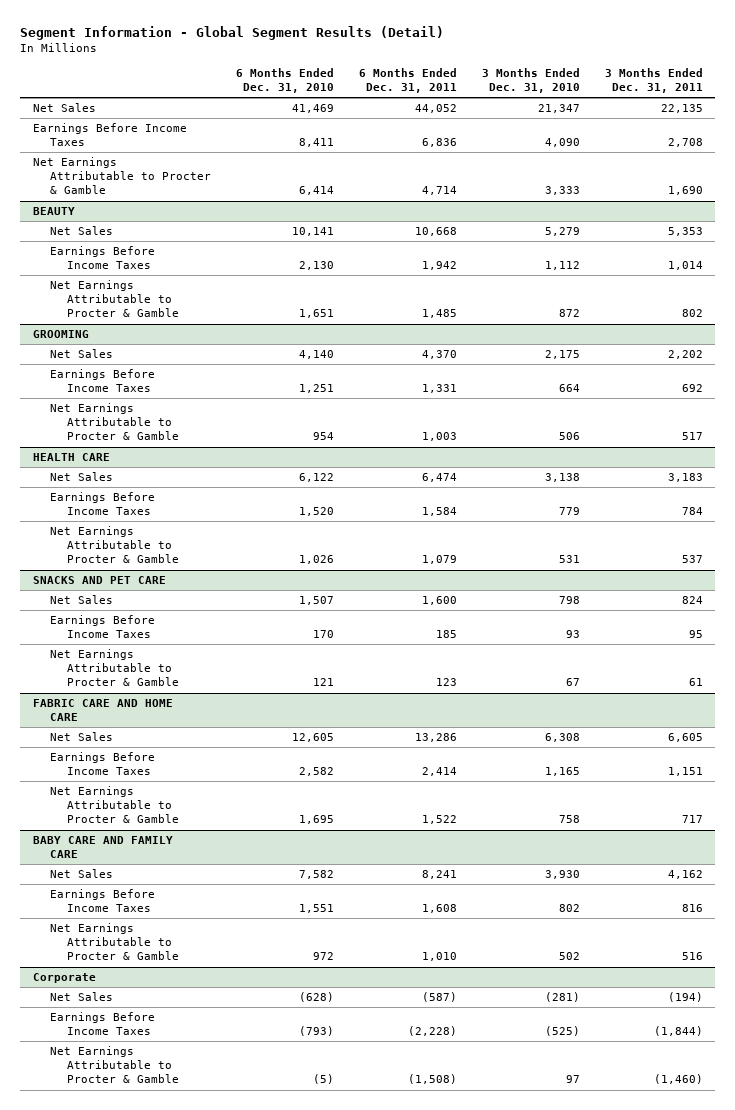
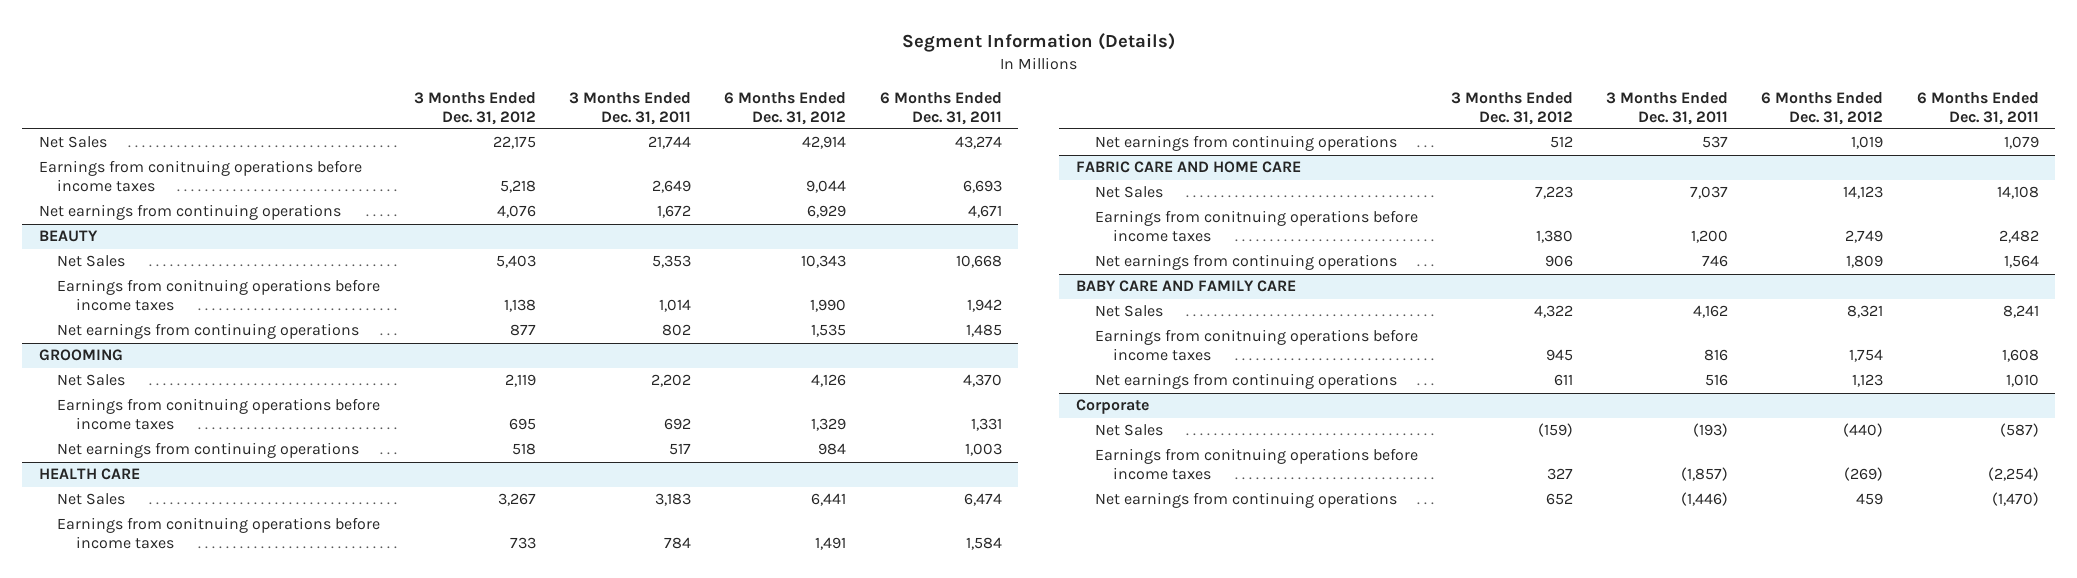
- Segment Information - Global Segment Results (Detail)
+ Segment Information (Details)
- | 6 Months Ended Dec. 31, 2010 | 6 Months Ended Dec. 31, 2011 | 3 Months Ended Dec. 31, 2010 | 3 Months Ended Dec. 31, 2011
+ | 3 Months Ended Dec. 31, 2012 | 3 Months Ended Dec. 31, 2011 | 6 Months Ended Dec. 31, 2012 | 6 Months Ended Dec. 31, 2011
- Net Sales | 41,469 | 44,052 | 21,347 | 22,135
- Earnings Before Income Taxes | 8,411 | 6,836 | 4,090 | 2,708
- Net Earnings Attributable to Procter & Gamble | 6,414 | 4,714 | 3,333 | 1,690
+ Net Sales | 22,175 | 21,744 | 42,914 | 43,274
+ Earnings from conitnuing operations before income taxes | 5,218 | 2,649 | 9,044 | 6,693
+ Net earnings from continuing operations | 4,076 | 1,672 | 6,929 | 4,671
@ BEAUTY
- Earnings Before Income Taxes | 2,130 | 1,942 | 1,112 | 1,014
- Net Earnings Attributable to Procter & Gamble | 1,651 | 1,485 | 872 | 802
+ Earnings from conitnuing operations before income taxes | 1,138 | 1,014 | 1,990 | 1,942
+ Net earnings from continuing operations | 877 | 802 | 1,535 | 1,485
@ GROOMING
- Earnings Before Income Taxes | 1,251 | 1,331 | 664 | 692
- Net Earnings Attributable to Procter & Gamble | 954 | 1,003 | 506 | 517
+ Earnings from conitnuing operations before income taxes | 695 | 692 | 1,329 | 1,331
+ Net earnings from continuing operations | 518 | 517 | 984 | 1,003
@ HEALTH CARE
- Earnings Before Income Taxes | 1,520 | 1,584 | 779 | 784
- Net Earnings Attributable to Procter & Gamble | 1,026 | 1,079 | 531 | 537
- SNACKS AND PET CARE
- Net Sales | 1,507 | 1,600 | 798 | 824
- Earnings Before Income Taxes | 170 | 185 | 93 | 95
- Net Earnings Attributable to Procter & Gamble | 121 | 123 | 67 | 61
@ HEALTH CARE
+ Earnings from conitnuing operations before income taxes | 733 | 784 | 1,491 | 1,584
+ Net earnings from continuing operations | 512 | 537 | 1,019 | 1,079
@ FABRIC CARE AND HOME CARE
- Net Sales | 12,605 | 13,286 | 6,308 | 6,605
- Earnings Before Income Taxes | 2,582 | 2,414 | 1,165 | 1,151
- Net Earnings Attributable to Procter & Gamble | 1,695 | 1,522 | 758 | 717
+ Net Sales | 7,223 | 7,037 | 14,123 | 14,108
+ Earnings from conitnuing operations before income taxes | 1,380 | 1,200 | 2,749 | 2,482
+ Net earnings from continuing operations | 906 | 746 | 1,809 | 1,564
@ BABY CARE AND FAMILY CARE
- Earnings Before Income Taxes | 1,551 | 1,608 | 802 | 816
- Net Earnings Attributable to Procter & Gamble | 972 | 1,010 | 502 | 516
+ Earnings from conitnuing operations before income taxes | 945 | 816 | 1,754 | 1,608
+ Net earnings from continuing operations | 611 | 516 | 1,123 | 1,010
@ Corporate
- Net Sales | (628) | (587) | (281) | (194)
- Earnings Before Income Taxes | (793) | (2,228) | (525) | (1,844)
- Net Earnings Attributable to Procter & Gamble | (5) | (1,508) | 97 | (1,460)
+ Net Sales | (159) | (193) | (440) | (587)
+ Earnings from conitnuing operations before income taxes | 327 | (1,857) | (269) | (2,254)
+ Net earnings from continuing operations | 652 | (1,446) | 459 | (1,470)

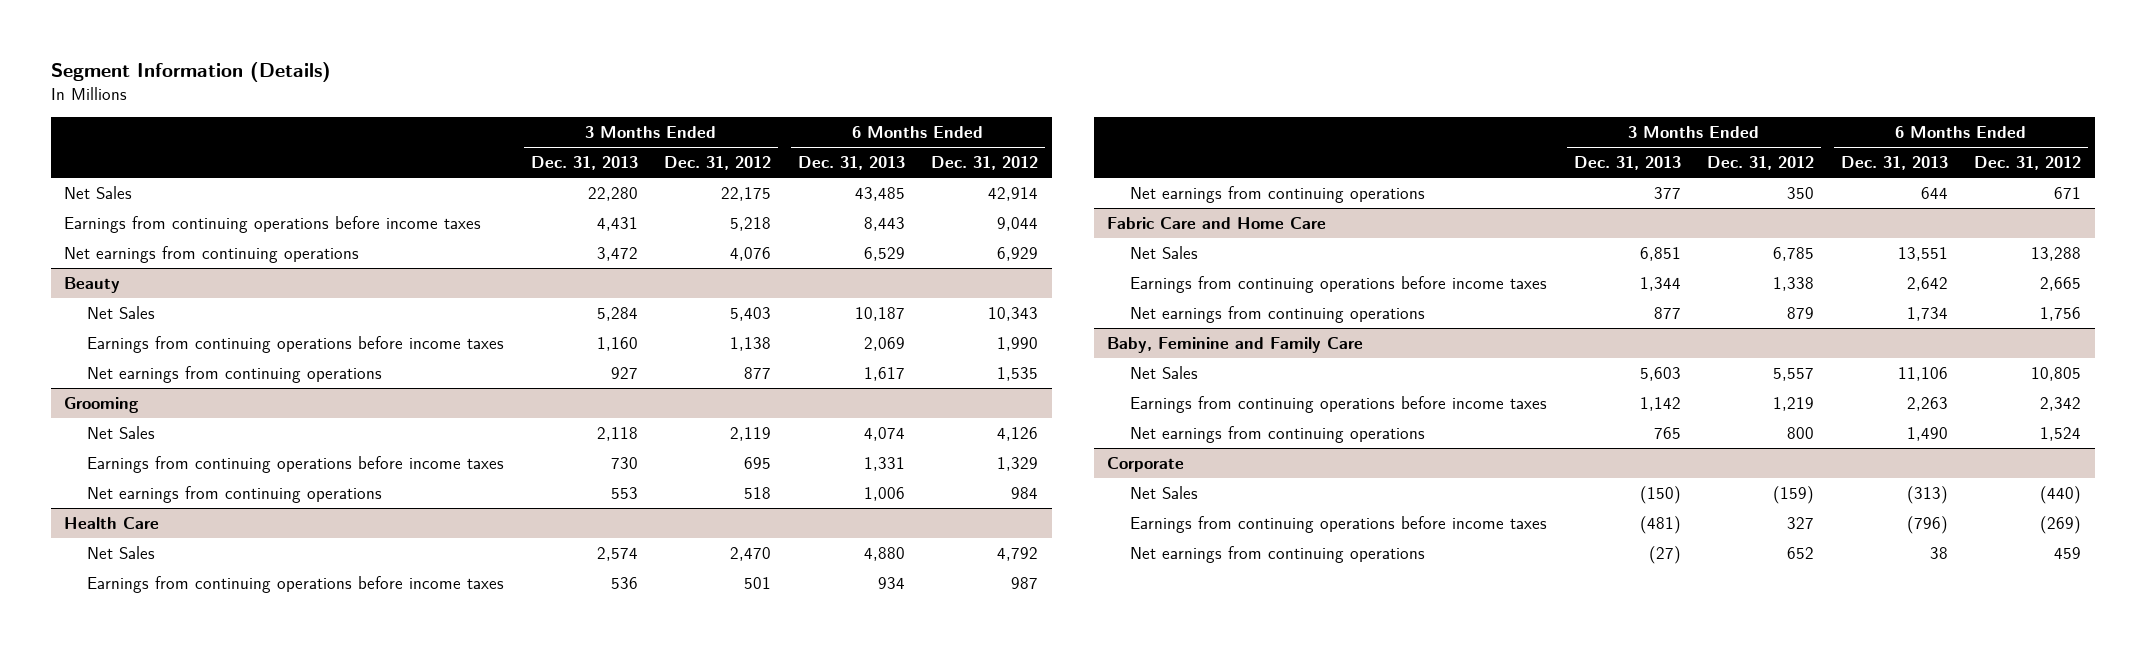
- | 3 Months Ended Dec. 31, 2012 | 3 Months Ended Dec. 31, 2011 | 6 Months Ended Dec. 31, 2012 | 6 Months Ended Dec. 31, 2011
+ | 3 Months Ended Dec. 31, 2013 | 3 Months Ended Dec. 31, 2012 | 6 Months Ended Dec. 31, 2013 | 6 Months Ended Dec. 31, 2012
- Earnings from conitnuing operations before income taxes | 5,218 | 2,649 | 9,044 | 6,693
+ Earnings from continuing operations before income taxes | 4,431 | 5,218 | 8,443 | 9,044
- BEAUTY
+ Beauty
- Earnings from conitnuing operations before income taxes | 1,138 | 1,014 | 1,990 | 1,942
+ Earnings from continuing operations before income taxes | 1,160 | 1,138 | 2,069 | 1,990
- GROOMING
+ Grooming
- Earnings from conitnuing operations before income taxes | 695 | 692 | 1,329 | 1,331
+ Earnings from continuing operations before income taxes | 730 | 695 | 1,331 | 1,329
- HEALTH CARE
- Net Sales | 3,267 | 3,183 | 6,441 | 6,474
- Earnings from conitnuing operations before income taxes | 733 | 784 | 1,491 | 1,584
- Net earnings from continuing operations | 512 | 537 | 1,019 | 1,079
- FABRIC CARE AND HOME CARE
- Net Sales | 7,223 | 7,037 | 14,123 | 14,108
- Earnings from conitnuing operations before income taxes | 1,380 | 1,200 | 2,749 | 2,482
- Net earnings from continuing operations | 906 | 746 | 1,809 | 1,564
- BABY CARE AND FAMILY CARE
- Net Sales | 4,322 | 4,162 | 8,321 | 8,241
- Earnings from conitnuing operations before income taxes | 945 | 816 | 1,754 | 1,608
- Net earnings from continuing operations | 611 | 516 | 1,123 | 1,010
+ Health Care
+ Net Sales | 2,574 | 2,470 | 4,880 | 4,792
+ Earnings from continuing operations before income taxes | 536 | 501 | 934 | 987
+ Net earnings from continuing operations | 377 | 350 | 644 | 671
+ Fabric Care and Home Care
+ Net Sales | 6,851 | 6,785 | 13,551 | 13,288
+ Earnings from continuing operations before income taxes | 1,344 | 1,338 | 2,642 | 2,665
+ Net earnings from continuing operations | 877 | 879 | 1,734 | 1,756
+ Baby, Feminine and Family Care
+ Net Sales | 5,603 | 5,557 | 11,106 | 10,805
+ Earnings from continuing operations before income taxes | 1,142 | 1,219 | 2,263 | 2,342
+ Net earnings from continuing operations | 765 | 800 | 1,490 | 1,524
@ Corporate
- Earnings from conitnuing operations before income taxes | 327 | (1,857) | (269) | (2,254)
+ Earnings from continuing operations before income taxes | (481) | 327 | (796) | (269)

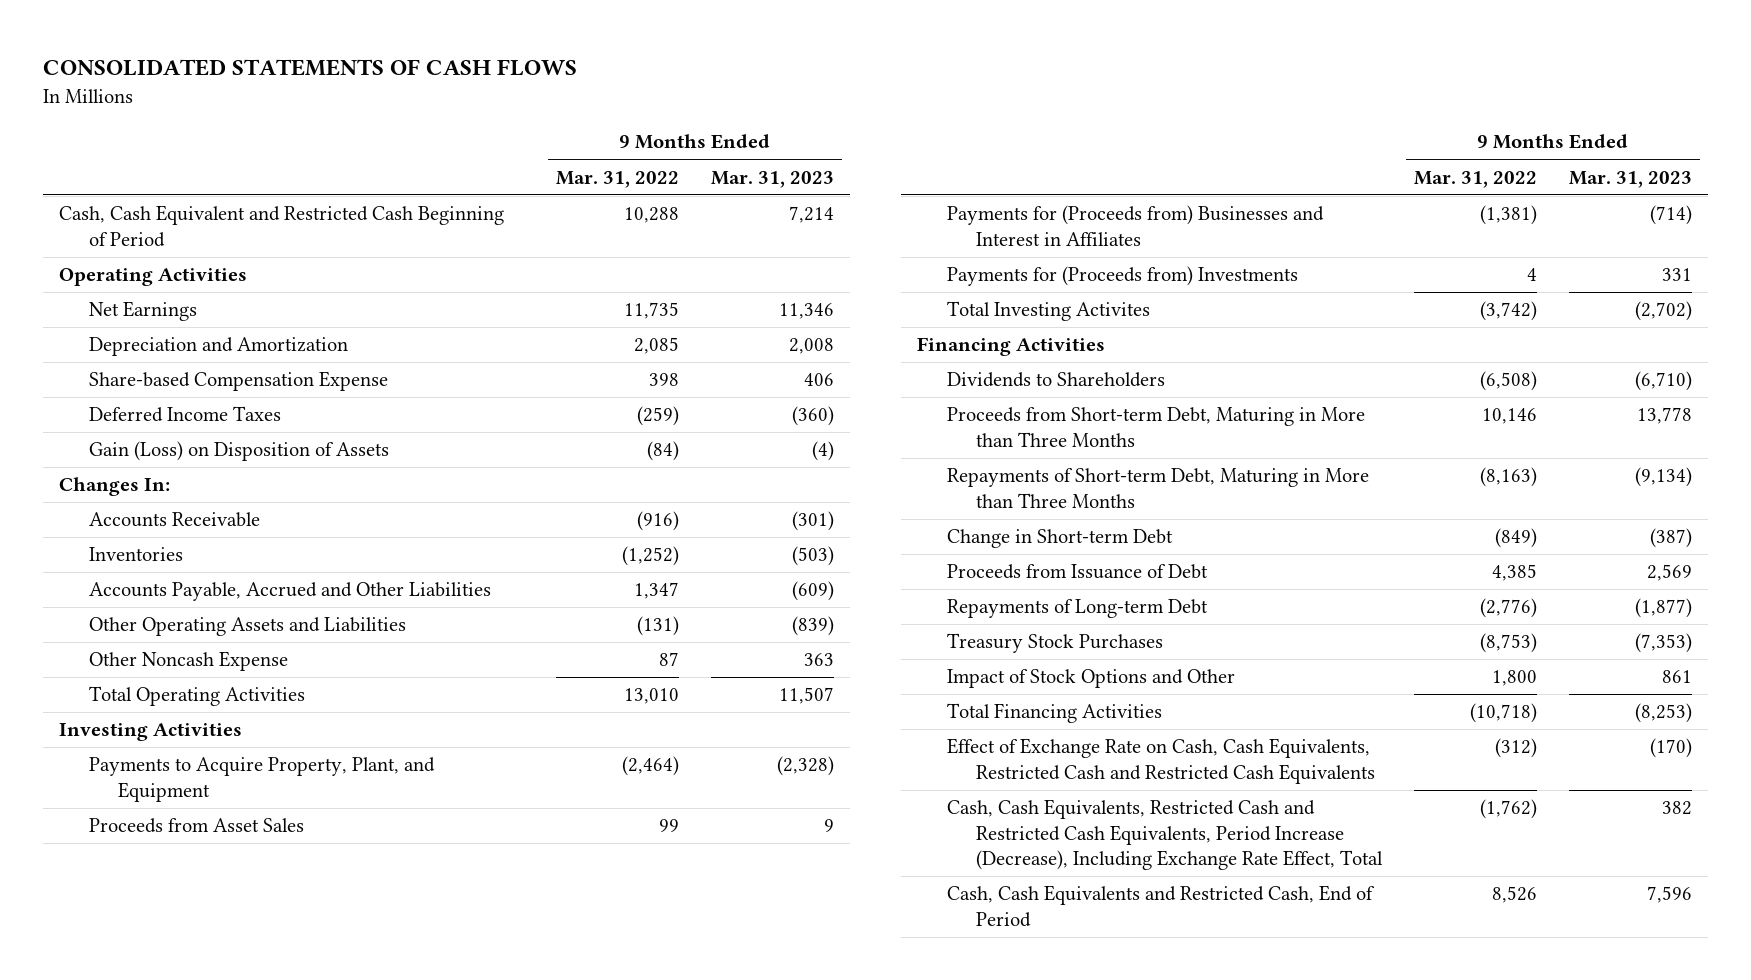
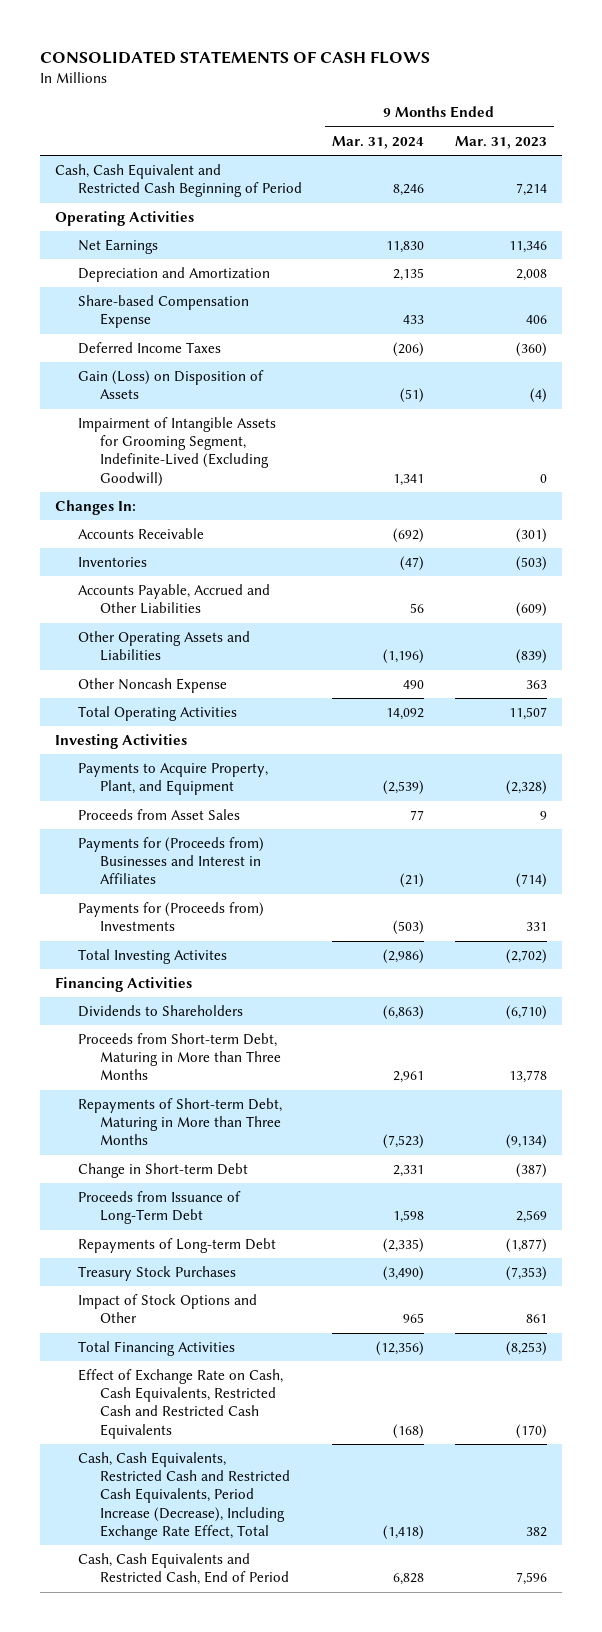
- | 9 Months Ended Mar. 31, 2022 | 9 Months Ended Mar. 31, 2023
+ | 9 Months Ended Mar. 31, 2024 | 9 Months Ended Mar. 31, 2023
+ Impairment of Intangible Assets for Grooming Segment, Indefinite-Lived (Excluding Goodwill) | 1,341 | 0
- Proceeds from Issuance of Debt | 4,385 | 2,569
+ Proceeds from Issuance of Long-Term Debt | 1,598 | 2,569

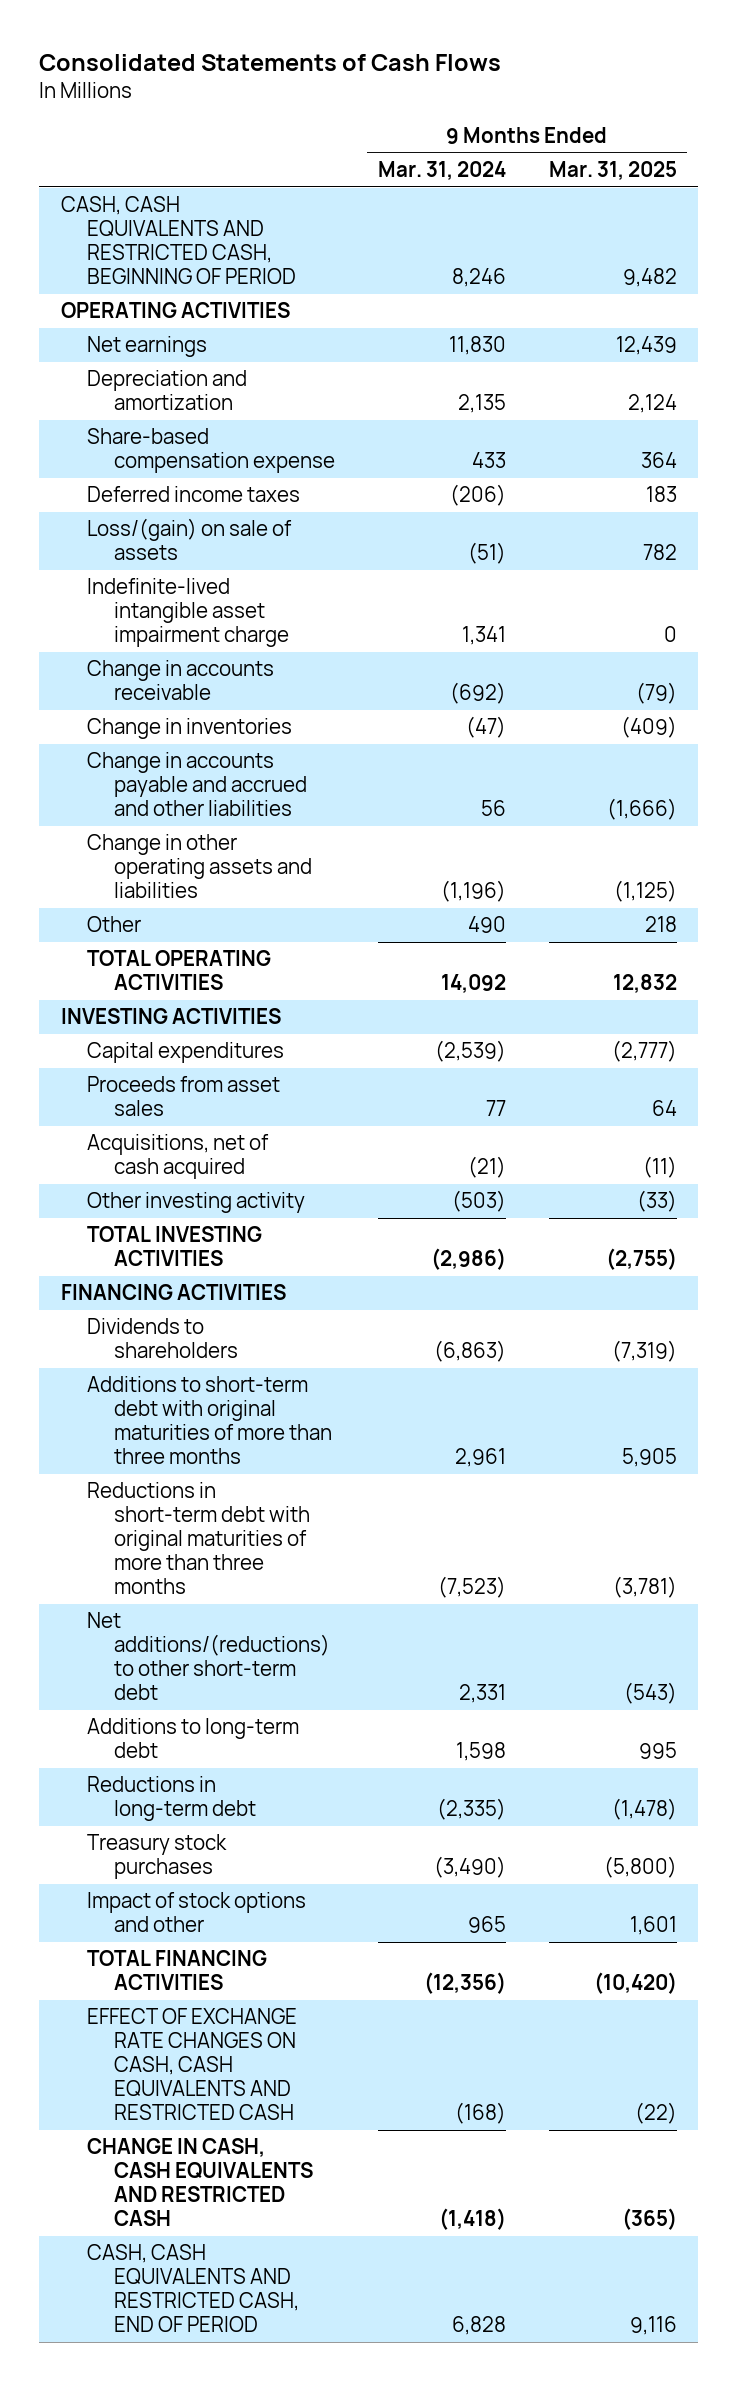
- CONSOLIDATED STATEMENTS OF CASH FLOWS
+ Consolidated Statements of Cash Flows
- | 9 Months Ended Mar. 31, 2024 | 9 Months Ended Mar. 31, 2023
+ | 9 Months Ended Mar. 31, 2024 | 9 Months Ended Mar. 31, 2025
- Cash, Cash Equivalent and Restricted Cash Beginning of Period | 8,246 | 7,214
- Operating Activities
- Net Earnings | 11,830 | 11,346
- Depreciation and Amortization | 2,135 | 2,008
- Share-based Compensation Expense | 433 | 406
- Deferred Income Taxes | (206) | (360)
- Gain (Loss) on Disposition of Assets | (51) | (4)
- Impairment of Intangible Assets for Grooming Segment, Indefinite-Lived (Excluding Goodwill) | 1,341 | 0
- Changes In:
- Accounts Receivable | (692) | (301)
- Inventories | (47) | (503)
- Accounts Payable, Accrued and Other Liabilities | 56 | (609)
- Other Operating Assets and Liabilities | (1,196) | (839)
- Other Noncash Expense | 490 | 363
- Total Operating Activities | 14,092 | 11,507
- Investing Activities
- Payments to Acquire Property, Plant, and Equipment | (2,539) | (2,328)
- Proceeds from Asset Sales | 77 | 9
- Payments for (Proceeds from) Businesses and Interest in Affiliates | (21) | (714)
- Payments for (Proceeds from) Investments | (503) | 331
- Total Investing Activites | (2,986) | (2,702)
- Financing Activities
- Dividends to Shareholders | (6,863) | (6,710)
- Proceeds from Short-term Debt, Maturing in More than Three Months | 2,961 | 13,778
- Repayments of Short-term Debt, Maturing in More than Three Months | (7,523) | (9,134)
- Change in Short-term Debt | 2,331 | (387)
- Proceeds from Issuance of Long-Term Debt | 1,598 | 2,569
- Repayments of Long-term Debt | (2,335) | (1,877)
- Treasury Stock Purchases | (3,490) | (7,353)
- Impact of Stock Options and Other | 965 | 861
- Total Financing Activities | (12,356) | (8,253)
- Effect of Exchange Rate on Cash, Cash Equivalents, Restricted Cash and Restricted Cash Equivalents | (168) | (170)
- Cash, Cash Equivalents, Restricted Cash and Restricted Cash Equivalents, Period Increase (Decrease), Including Exchange Rate Effect, Total | (1,418) | 382
- Cash, Cash Equivalents and Restricted Cash, End of Period | 6,828 | 7,596
+ CASH, CASH EQUIVALENTS AND RESTRICTED CASH, BEGINNING OF PERIOD | 8,246 | 9,482
+ OPERATING ACTIVITIES
+ Net earnings | 11,830 | 12,439
+ Depreciation and amortization | 2,135 | 2,124
+ Share-based compensation expense | 433 | 364
+ Deferred income taxes | (206) | 183
+ Loss/(gain) on sale of assets | (51) | 782
+ Indefinite-lived intangible asset impairment charge | 1,341 | 0
+ Change in accounts receivable | (692) | (79)
+ Change in inventories | (47) | (409)
+ Change in accounts payable and accrued and other liabilities | 56 | (1,666)
+ Change in other operating assets and liabilities | (1,196) | (1,125)
+ Other | 490 | 218
+ TOTAL OPERATING ACTIVITIES | 14,092 | 12,832
+ INVESTING ACTIVITIES
+ Capital expenditures | (2,539) | (2,777)
+ Proceeds from asset sales | 77 | 64
+ Acquisitions, net of cash acquired | (21) | (11)
+ Other investing activity | (503) | (33)
+ TOTAL INVESTING ACTIVITIES | (2,986) | (2,755)
+ FINANCING ACTIVITIES
+ Dividends to shareholders | (6,863) | (7,319)
+ Additions to short-term debt with original maturities of more than three months | 2,961 | 5,905
+ Reductions in short-term debt with original maturities of more than three months | (7,523) | (3,781)
+ Net additions/(reductions) to other short-term debt | 2,331 | (543)
+ Additions to long-term debt | 1,598 | 995
+ Reductions in long-term debt | (2,335) | (1,478)
+ Treasury stock purchases | (3,490) | (5,800)
+ Impact of stock options and other | 965 | 1,601
+ TOTAL FINANCING ACTIVITIES | (12,356) | (10,420)
+ EFFECT OF EXCHANGE RATE CHANGES ON CASH, CASH EQUIVALENTS AND RESTRICTED CASH | (168) | (22)
+ CHANGE IN CASH, CASH EQUIVALENTS AND RESTRICTED CASH | (1,418) | (365)
+ CASH, CASH EQUIVALENTS AND RESTRICTED CASH, END OF PERIOD | 6,828 | 9,116

